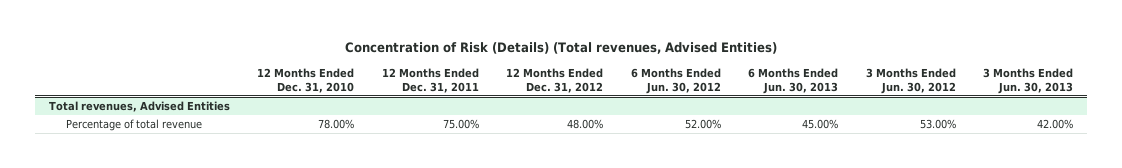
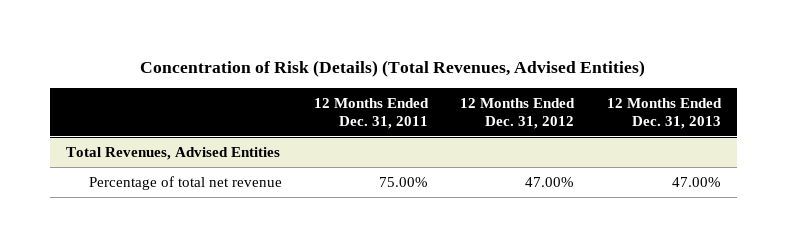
- Concentration of Risk (Details) (Total revenues, Advised Entities)
+ Concentration of Risk (Details) (Total Revenues, Advised Entities)
- | 12 Months Ended Dec. 31, 2010 | 12 Months Ended Dec. 31, 2011 | 12 Months Ended Dec. 31, 2012 | 6 Months Ended Jun. 30, 2012 | 6 Months Ended Jun. 30, 2013 | 3 Months Ended Jun. 30, 2012 | 3 Months Ended Jun. 30, 2013
+ | 12 Months Ended Dec. 31, 2011 | 12 Months Ended Dec. 31, 2012 | 12 Months Ended Dec. 31, 2013
- Total revenues, Advised Entities
- Percentage of total revenue | 78.00% | 75.00% | 48.00% | 52.00% | 45.00% | 53.00% | 42.00%
+ Total Revenues, Advised Entities
+ Percentage of total net revenue | 75.00% | 47.00% | 47.00%

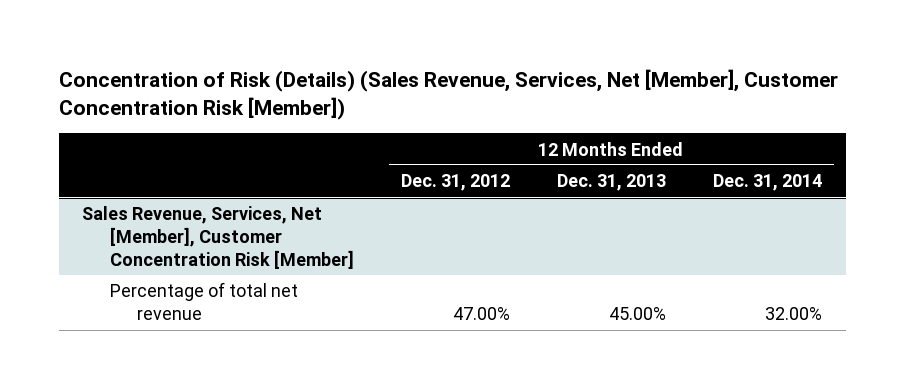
- Concentration of Risk (Details) (Total Revenues, Advised Entities)
+ Concentration of Risk (Details) (Sales Revenue, Services, Net [Member], Customer Concentration Risk [Member])
- | 12 Months Ended Dec. 31, 2011 | 12 Months Ended Dec. 31, 2012 | 12 Months Ended Dec. 31, 2013
+ | 12 Months Ended Dec. 31, 2012 | 12 Months Ended Dec. 31, 2013 | 12 Months Ended Dec. 31, 2014
- Total Revenues, Advised Entities
- Percentage of total net revenue | 75.00% | 47.00% | 47.00%
+ Sales Revenue, Services, Net [Member], Customer Concentration Risk [Member]
+ Percentage of total net revenue | 47.00% | 45.00% | 32.00%

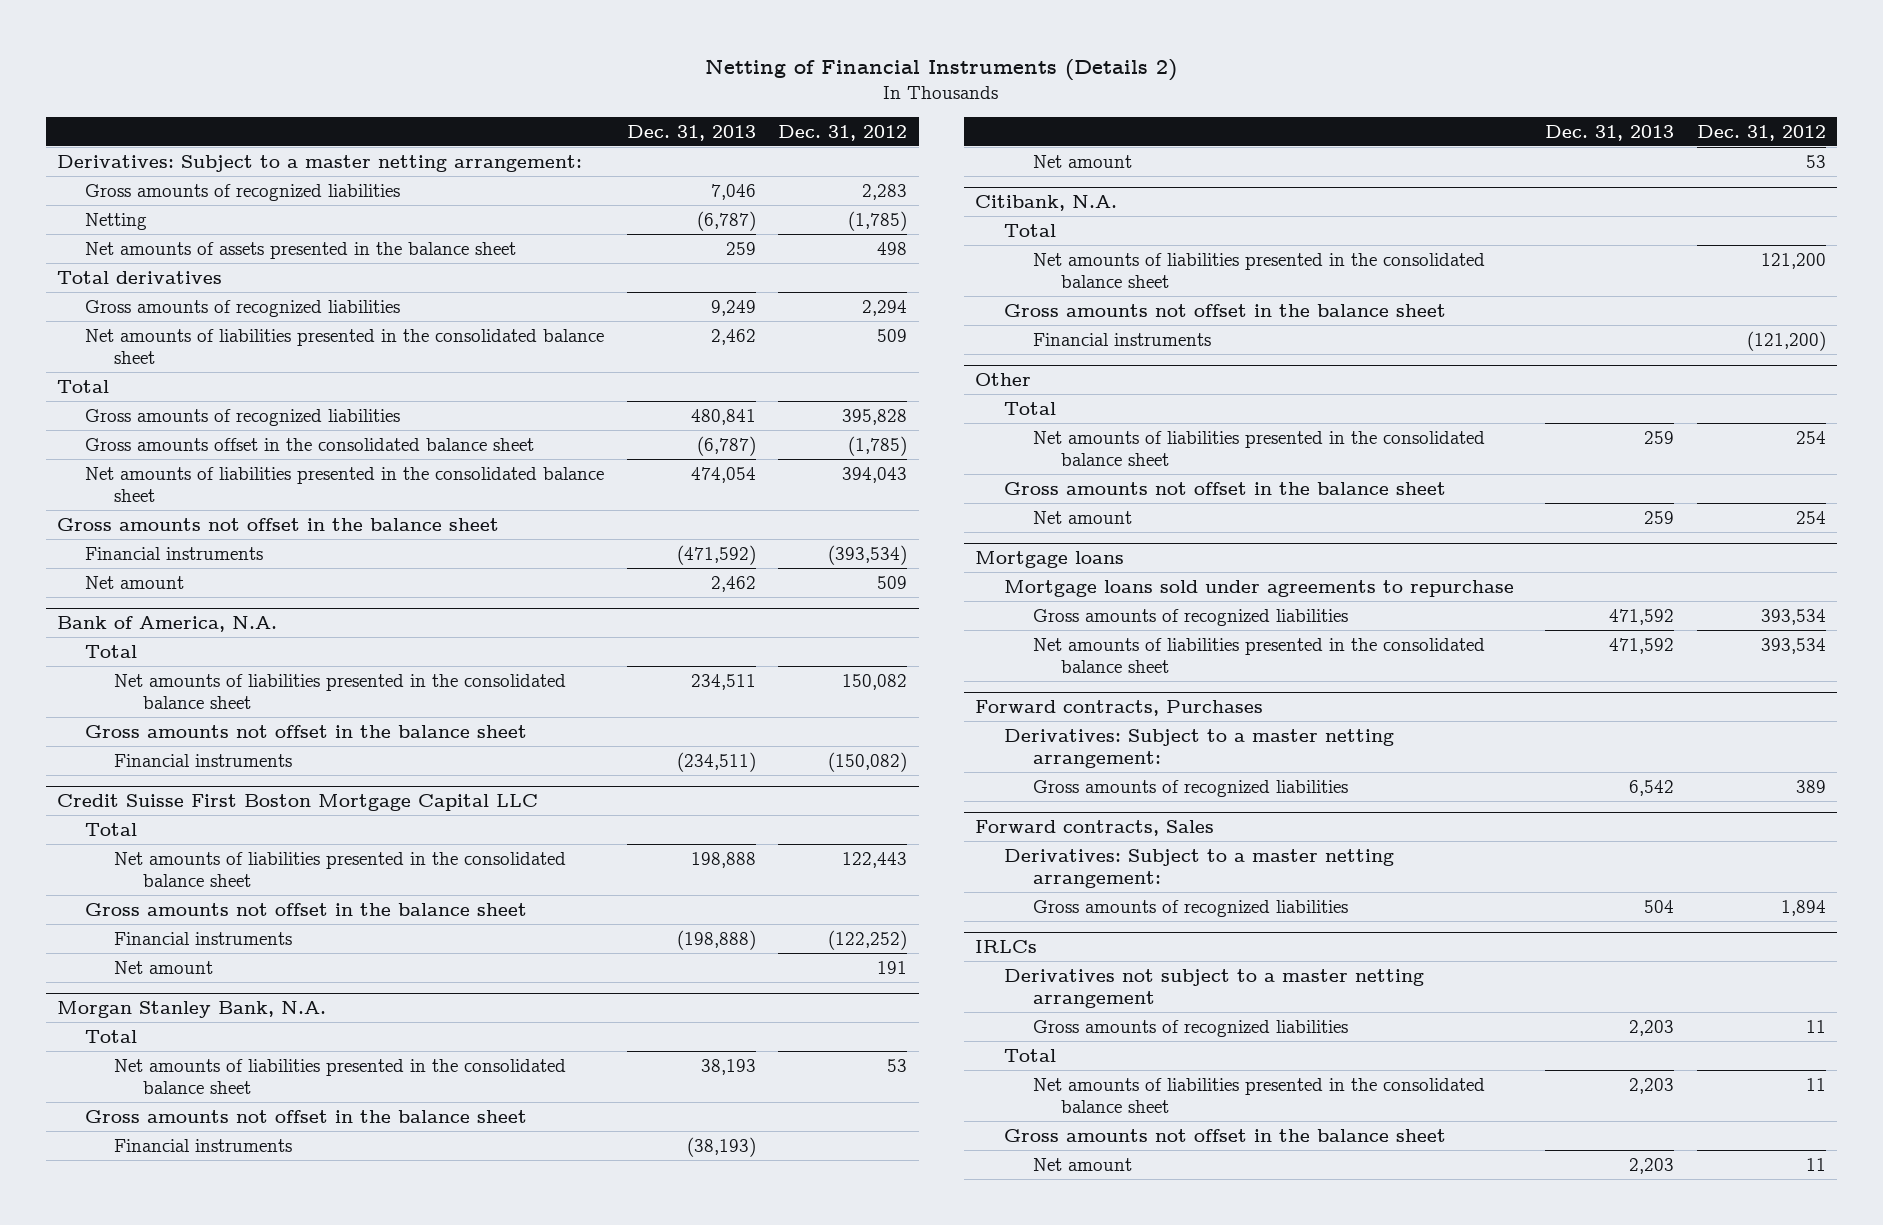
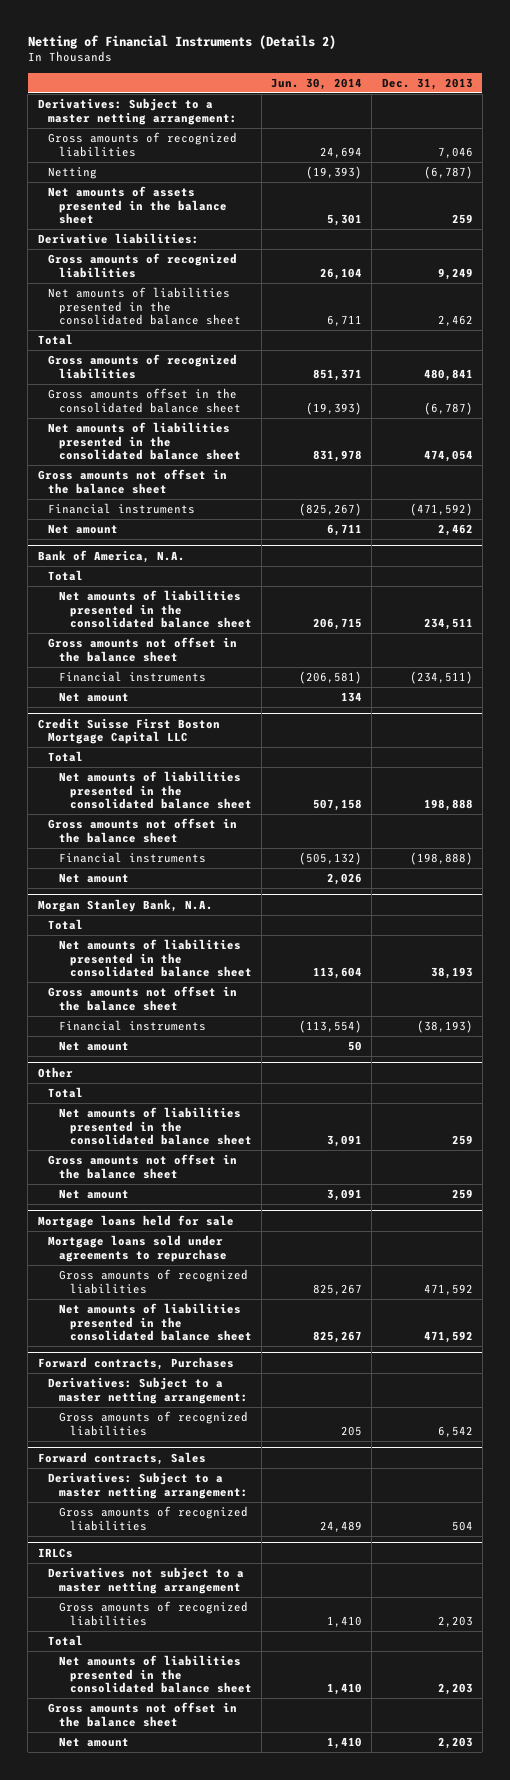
- | Dec. 31, 2013 | Dec. 31, 2012
+ | Jun. 30, 2014 | Dec. 31, 2013
- Total derivatives
+ Derivative liabilities:
@ Bank of America, N.A.
+ Net amount | 134 |
- Citibank, N.A.
- Total
- Net amounts of liabilities presented in the consolidated balance sheet | | 121,200
- Gross amounts not offset in the balance sheet
- Financial instruments | | (121,200)
- Mortgage loans
+ Mortgage loans held for sale

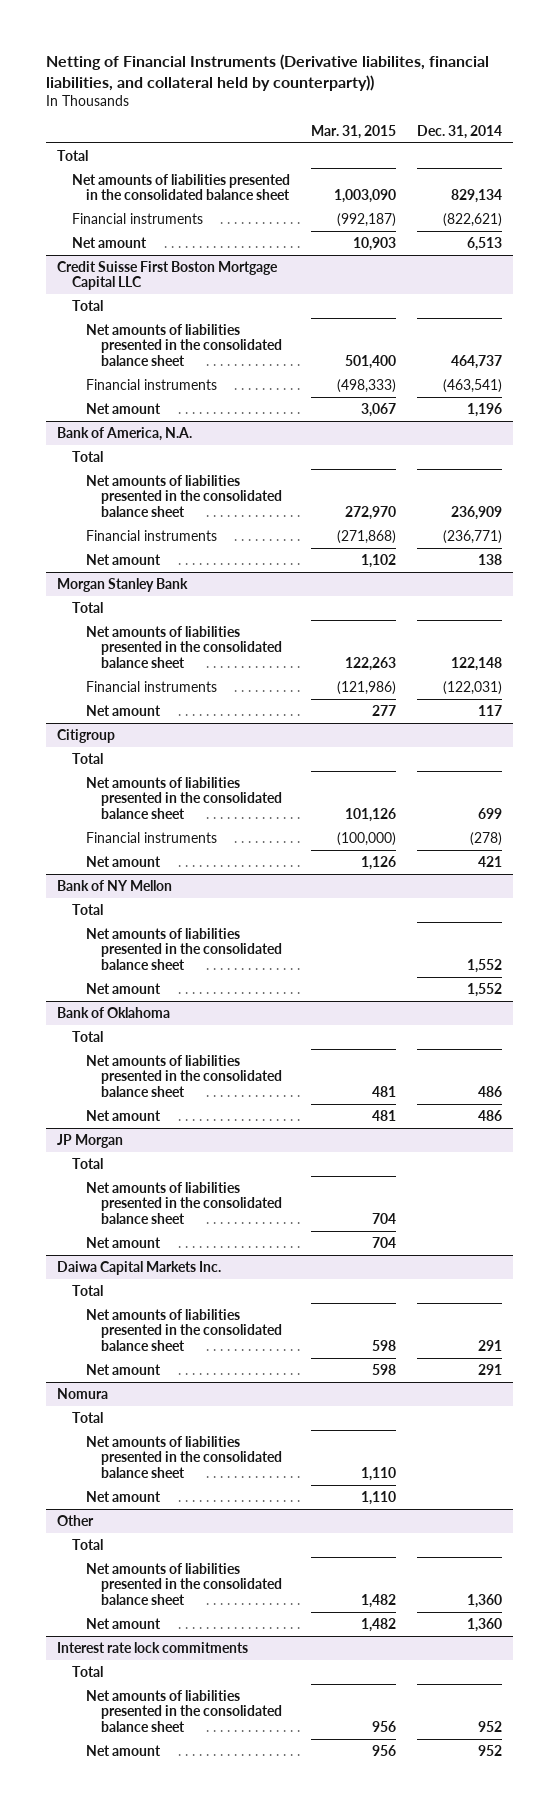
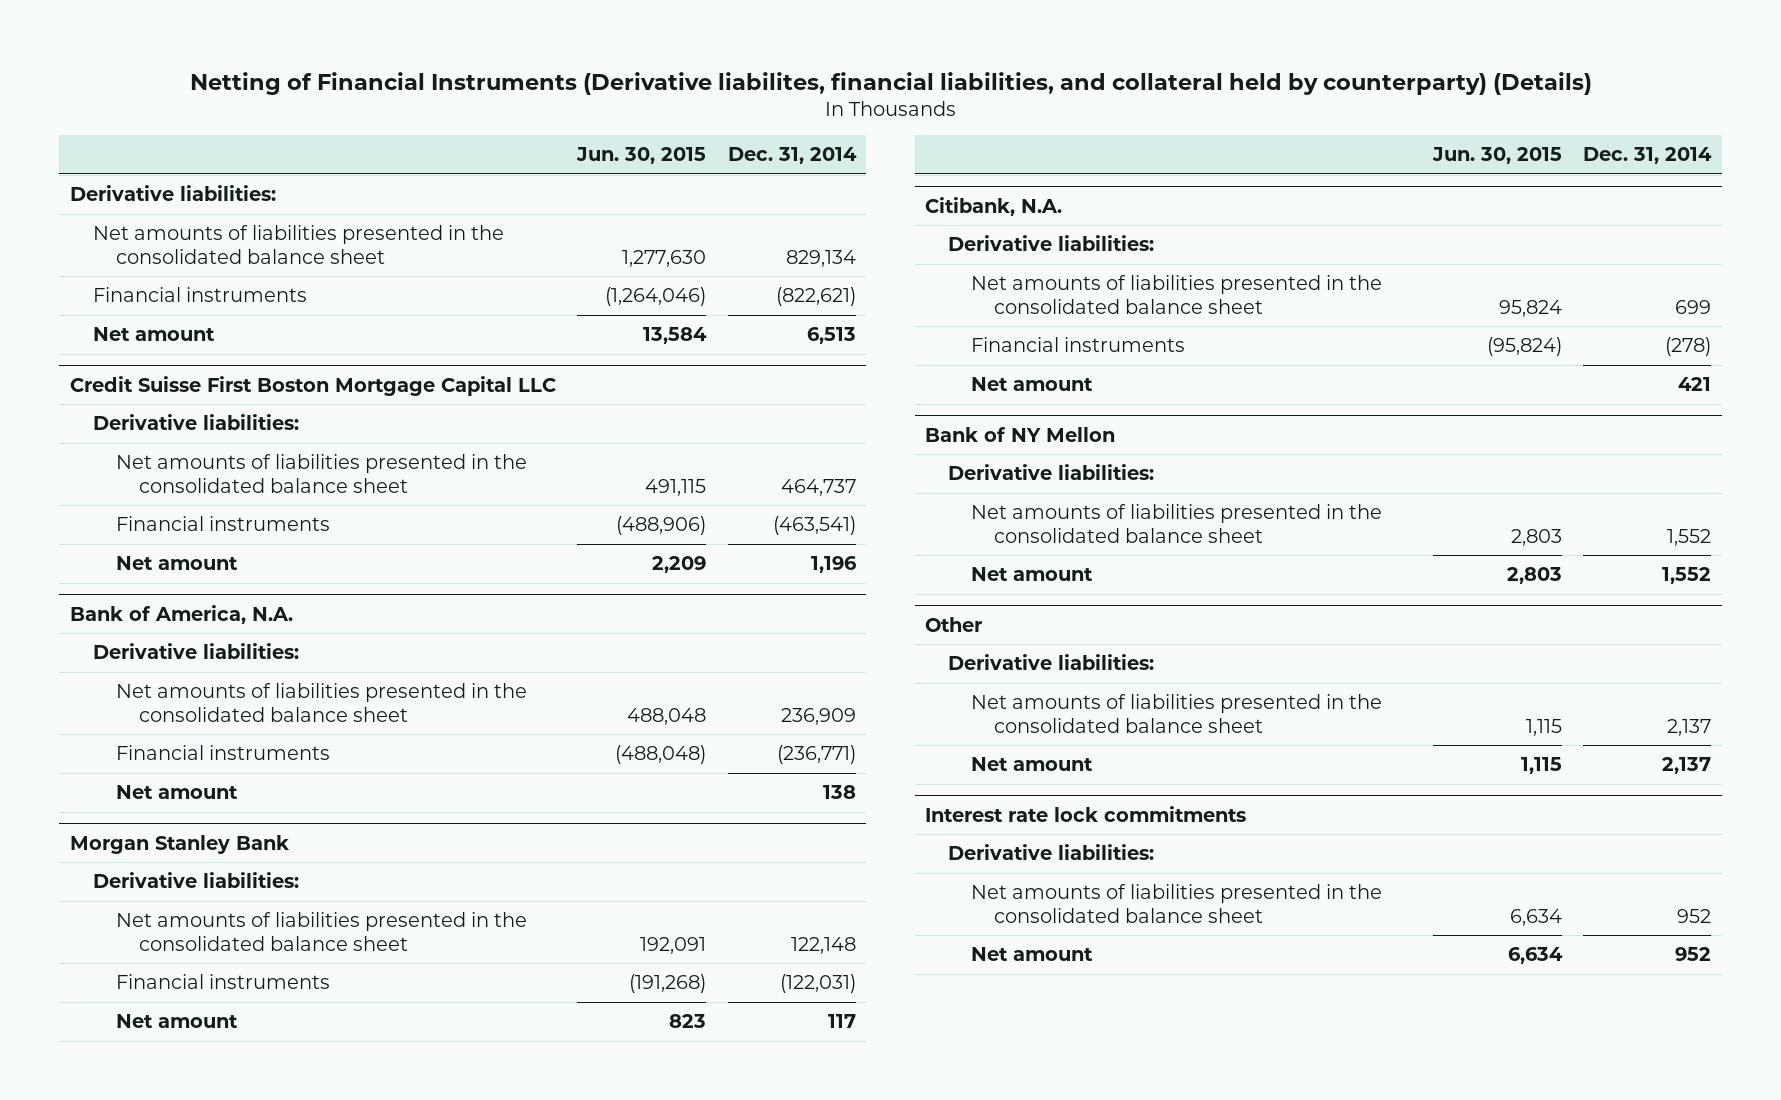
- Netting of Financial Instruments (Derivative liabilites, financial liabilities, and collateral held by counterparty))
+ Netting of Financial Instruments (Derivative liabilites, financial liabilities, and collateral held by counterparty) (Details)
- | Mar. 31, 2015 | Dec. 31, 2014
+ | Jun. 30, 2015 | Dec. 31, 2014
- Total
+ Derivative liabilities:
@ Credit Suisse First Boston Mortgage Capital LLC
- Total
+ Derivative liabilities:
@ Bank of America, N.A.
- Total
+ Derivative liabilities:
@ Morgan Stanley Bank
- Total
+ Derivative liabilities:
- Citigroup
- Total
+ Citibank, N.A.
+ Derivative liabilities:
@ Bank of NY Mellon
- Total
+ Derivative liabilities:
- Bank of Oklahoma
- Total
- Net amounts of liabilities presented in the consolidated balance sheet | 481 | 486
- Net amount | 481 | 486
- JP Morgan
- Total
- Net amounts of liabilities presented in the consolidated balance sheet | 704 |
- Net amount | 704 |
- Daiwa Capital Markets Inc.
- Total
- Net amounts of liabilities presented in the consolidated balance sheet | 598 | 291
- Net amount | 598 | 291
- Nomura
- Total
- Net amounts of liabilities presented in the consolidated balance sheet | 1,110 |
- Net amount | 1,110 |
@ Other
- Total
- Net amounts of liabilities presented in the consolidated balance sheet | 1,482 | 1,360
- Net amount | 1,482 | 1,360
+ Derivative liabilities:
+ Net amounts of liabilities presented in the consolidated balance sheet | 1,115 | 2,137
+ Net amount | 1,115 | 2,137
@ Interest rate lock commitments
- Total
+ Derivative liabilities:

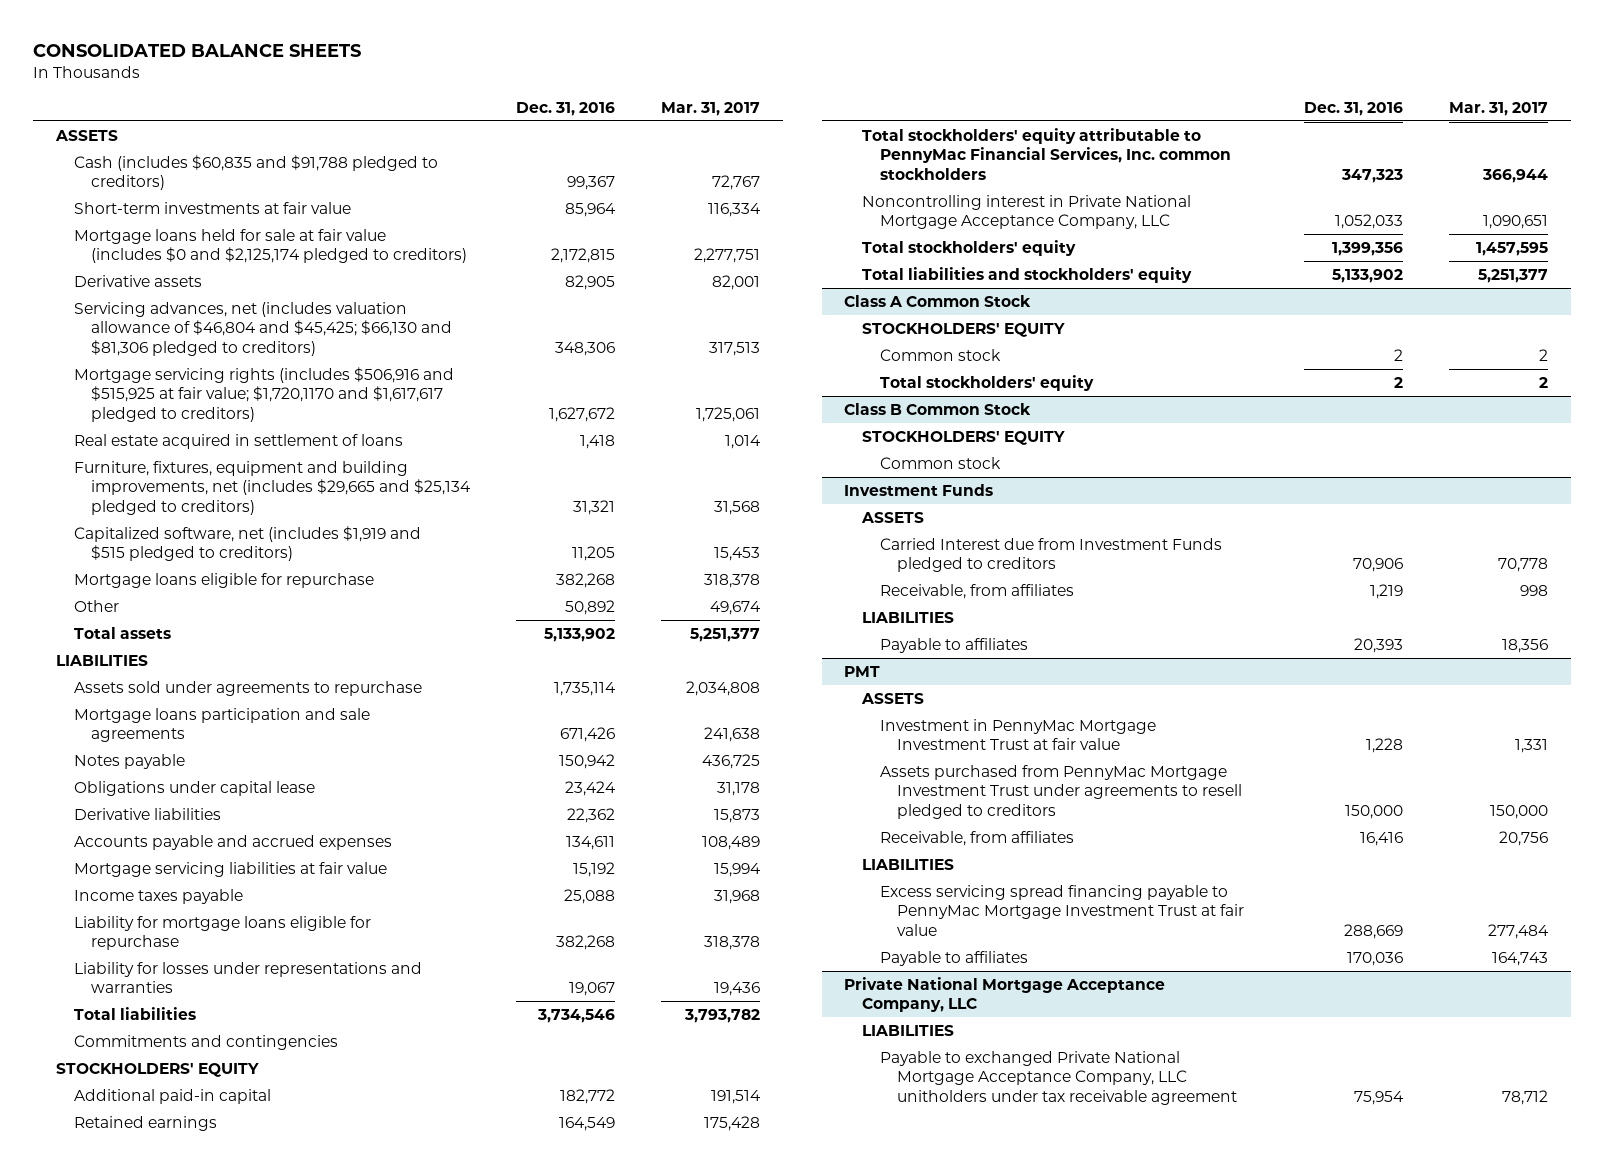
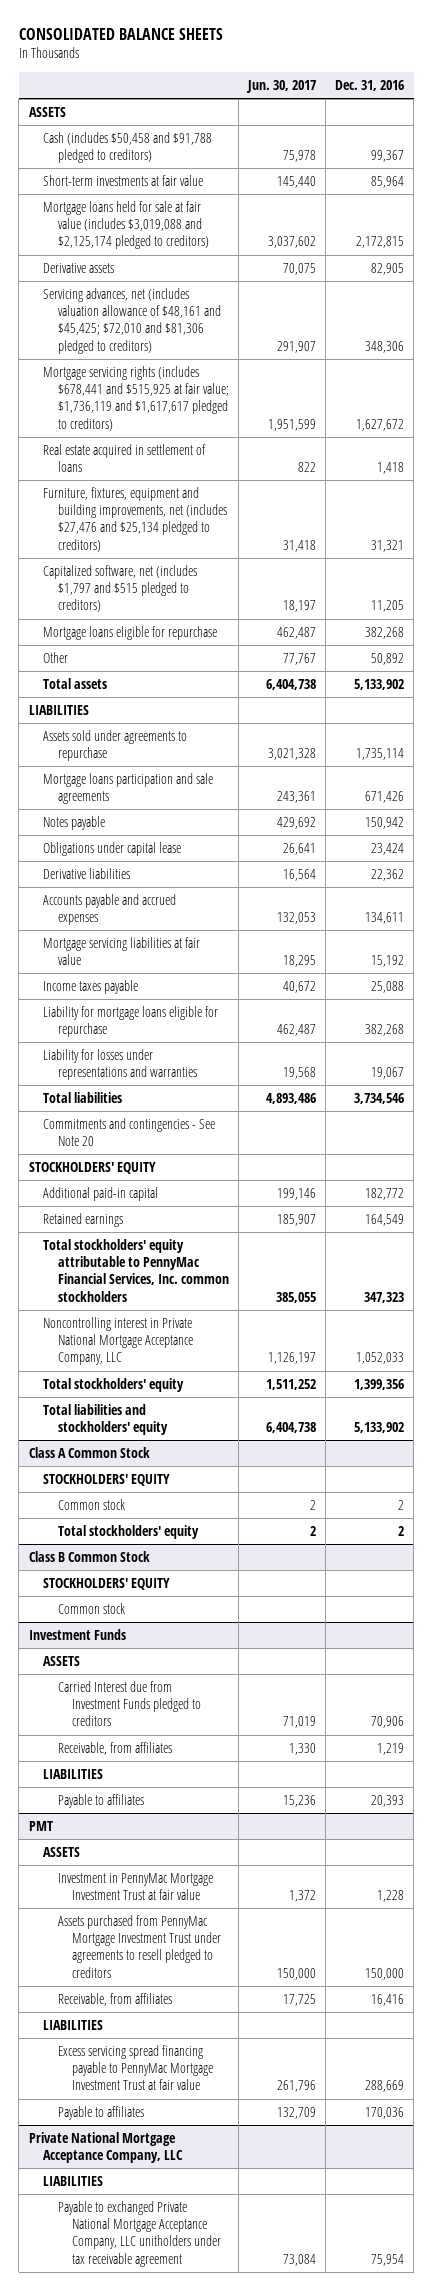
- | Dec. 31, 2016 | Mar. 31, 2017
+ | Jun. 30, 2017 | Dec. 31, 2016
- Cash (includes $60,835 and $91,788 pledged to creditors) | 99,367 | 72,767
+ Cash (includes $50,458 and $91,788 pledged to creditors) | 75,978 | 99,367
- Mortgage loans held for sale at fair value (includes $0 and $2,125,174 pledged to creditors) | 2,172,815 | 2,277,751
+ Mortgage loans held for sale at fair value (includes $3,019,088 and $2,125,174 pledged to creditors) | 3,037,602 | 2,172,815
- Servicing advances, net (includes valuation allowance of $46,804 and $45,425; $66,130 and $81,306 pledged to creditors) | 348,306 | 317,513
- Mortgage servicing rights (includes $506,916 and $515,925 at fair value; $1,720,1170 and $1,617,617 pledged to creditors) | 1,627,672 | 1,725,061
+ Servicing advances, net (includes valuation allowance of $48,161 and $45,425; $72,010 and $81,306 pledged to creditors) | 291,907 | 348,306
+ Mortgage servicing rights (includes $678,441 and $515,925 at fair value; $1,736,119 and $1,617,617 pledged to creditors) | 1,951,599 | 1,627,672
- Furniture, fixtures, equipment and building improvements, net (includes $29,665 and $25,134 pledged to creditors) | 31,321 | 31,568
- Capitalized software, net (includes $1,919 and $515 pledged to creditors) | 11,205 | 15,453
+ Furniture, fixtures, equipment and building improvements, net (includes $27,476 and $25,134 pledged to creditors) | 31,418 | 31,321
+ Capitalized software, net (includes $1,797 and $515 pledged to creditors) | 18,197 | 11,205
- Commitments and contingencies
+ Commitments and contingencies - See Note 20

